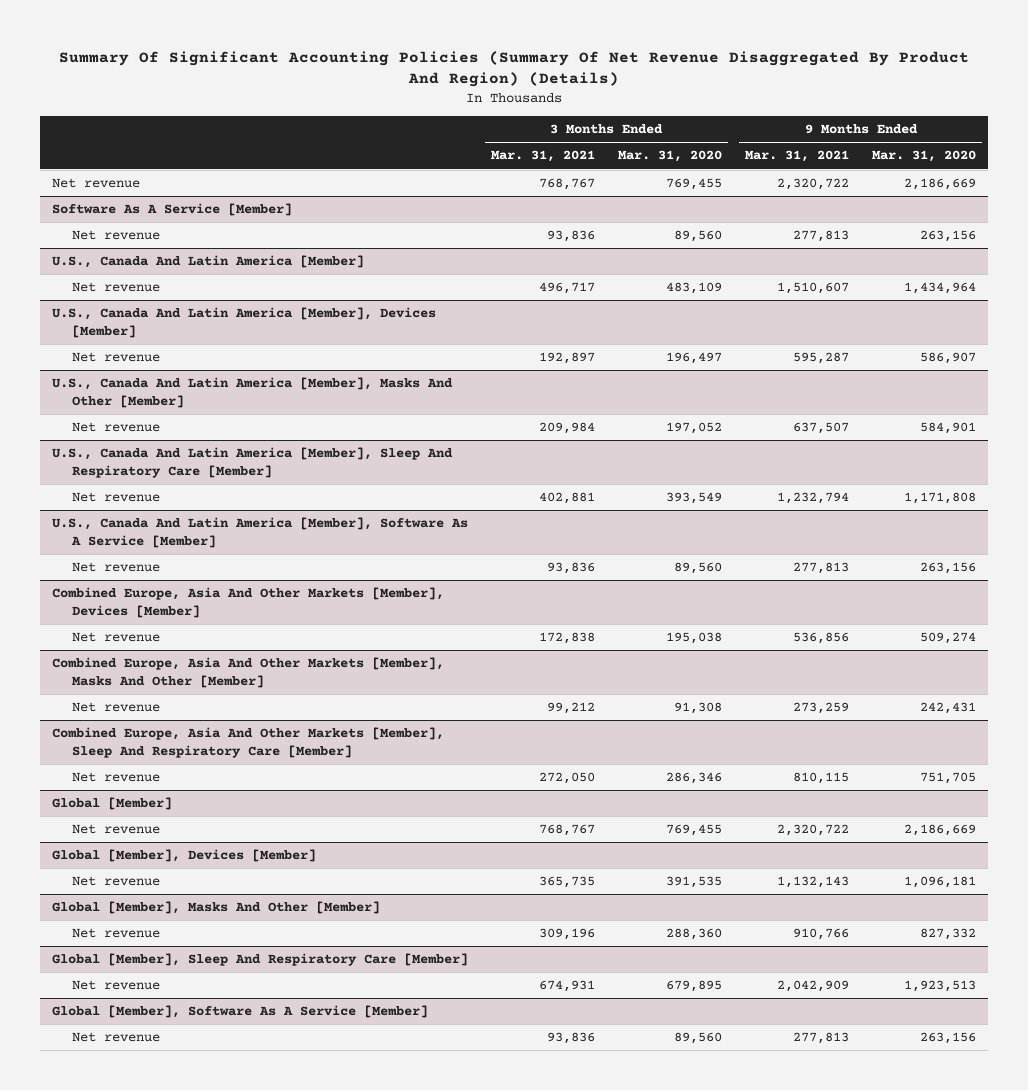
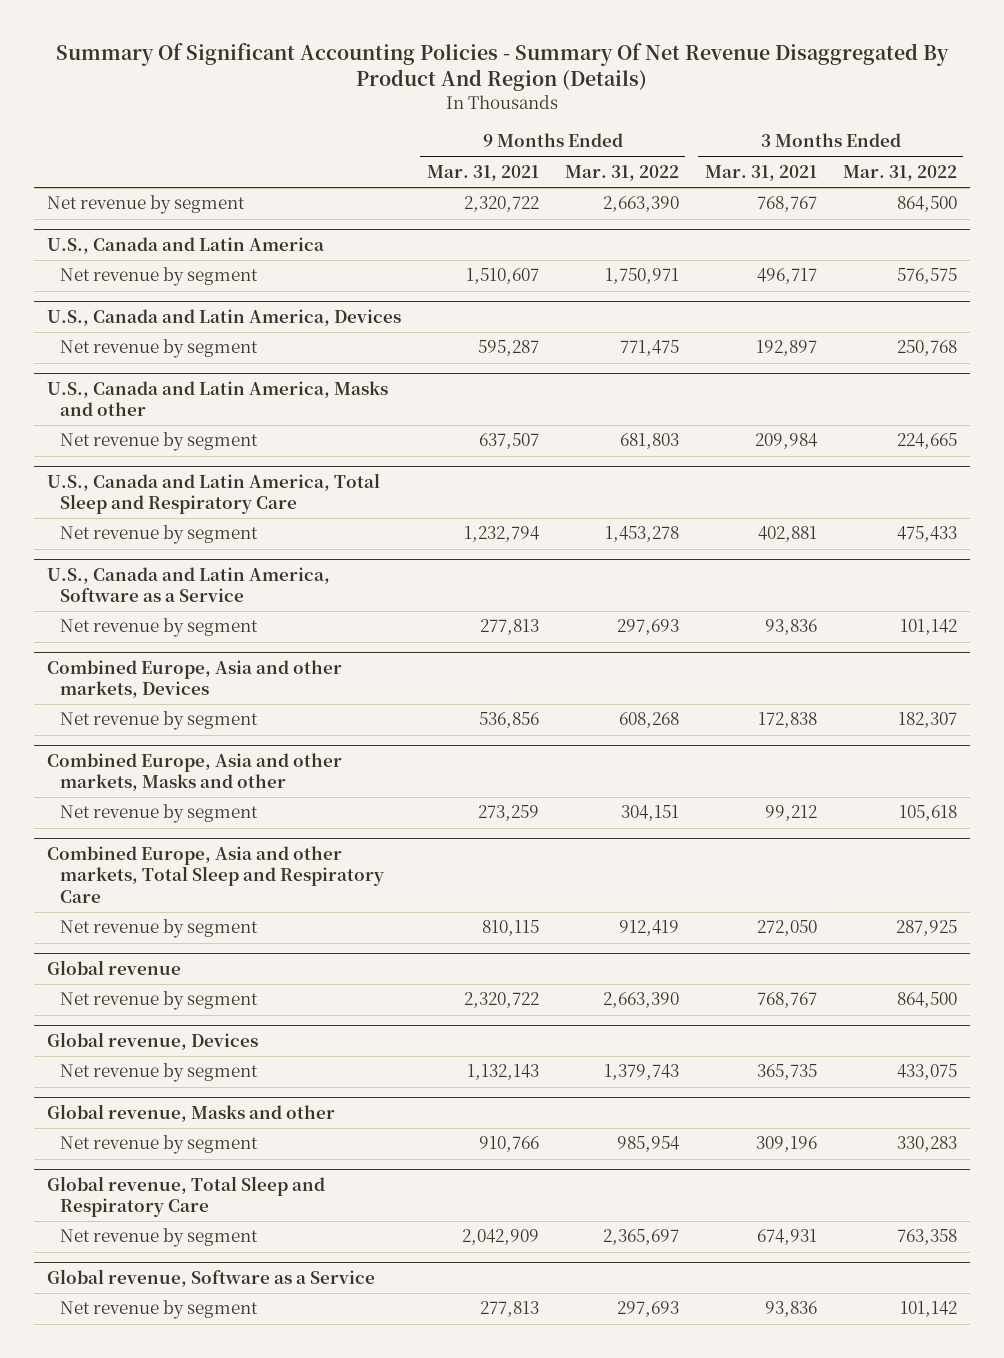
- Summary Of Significant Accounting Policies (Summary Of Net Revenue Disaggregated By Product And Region) (Details)
+ Summary Of Significant Accounting Policies - Summary Of Net Revenue Disaggregated By Product And Region (Details)
- | 3 Months Ended Mar. 31, 2021 | 3 Months Ended Mar. 31, 2020 | 9 Months Ended Mar. 31, 2021 | 9 Months Ended Mar. 31, 2020
+ | 9 Months Ended Mar. 31, 2021 | 9 Months Ended Mar. 31, 2022 | 3 Months Ended Mar. 31, 2021 | 3 Months Ended Mar. 31, 2022
- Net revenue | 768,767 | 769,455 | 2,320,722 | 2,186,669
- Software As A Service [Member]
- Net revenue | 93,836 | 89,560 | 277,813 | 263,156
- U.S., Canada And Latin America [Member]
- Net revenue | 496,717 | 483,109 | 1,510,607 | 1,434,964
- U.S., Canada And Latin America [Member], Devices [Member]
- Net revenue | 192,897 | 196,497 | 595,287 | 586,907
- U.S., Canada And Latin America [Member], Masks And Other [Member]
- Net revenue | 209,984 | 197,052 | 637,507 | 584,901
- U.S., Canada And Latin America [Member], Sleep And Respiratory Care [Member]
- Net revenue | 402,881 | 393,549 | 1,232,794 | 1,171,808
- U.S., Canada And Latin America [Member], Software As A Service [Member]
- Net revenue | 93,836 | 89,560 | 277,813 | 263,156
- Combined Europe, Asia And Other Markets [Member], Devices [Member]
- Net revenue | 172,838 | 195,038 | 536,856 | 509,274
- Combined Europe, Asia And Other Markets [Member], Masks And Other [Member]
- Net revenue | 99,212 | 91,308 | 273,259 | 242,431
- Combined Europe, Asia And Other Markets [Member], Sleep And Respiratory Care [Member]
- Net revenue | 272,050 | 286,346 | 810,115 | 751,705
- Global [Member]
- Net revenue | 768,767 | 769,455 | 2,320,722 | 2,186,669
- Global [Member], Devices [Member]
- Net revenue | 365,735 | 391,535 | 1,132,143 | 1,096,181
- Global [Member], Masks And Other [Member]
- Net revenue | 309,196 | 288,360 | 910,766 | 827,332
- Global [Member], Sleep And Respiratory Care [Member]
- Net revenue | 674,931 | 679,895 | 2,042,909 | 1,923,513
- Global [Member], Software As A Service [Member]
- Net revenue | 93,836 | 89,560 | 277,813 | 263,156
+ Net revenue by segment | 2,320,722 | 2,663,390 | 768,767 | 864,500
+ U.S., Canada and Latin America
+ Net revenue by segment | 1,510,607 | 1,750,971 | 496,717 | 576,575
+ U.S., Canada and Latin America, Devices
+ Net revenue by segment | 595,287 | 771,475 | 192,897 | 250,768
+ U.S., Canada and Latin America, Masks and other
+ Net revenue by segment | 637,507 | 681,803 | 209,984 | 224,665
+ U.S., Canada and Latin America, Total Sleep and Respiratory Care
+ Net revenue by segment | 1,232,794 | 1,453,278 | 402,881 | 475,433
+ U.S., Canada and Latin America, Software as a Service
+ Net revenue by segment | 277,813 | 297,693 | 93,836 | 101,142
+ Combined Europe, Asia and other markets, Devices
+ Net revenue by segment | 536,856 | 608,268 | 172,838 | 182,307
+ Combined Europe, Asia and other markets, Masks and other
+ Net revenue by segment | 273,259 | 304,151 | 99,212 | 105,618
+ Combined Europe, Asia and other markets, Total Sleep and Respiratory Care
+ Net revenue by segment | 810,115 | 912,419 | 272,050 | 287,925
+ Global revenue
+ Net revenue by segment | 2,320,722 | 2,663,390 | 768,767 | 864,500
+ Global revenue, Devices
+ Net revenue by segment | 1,132,143 | 1,379,743 | 365,735 | 433,075
+ Global revenue, Masks and other
+ Net revenue by segment | 910,766 | 985,954 | 309,196 | 330,283
+ Global revenue, Total Sleep and Respiratory Care
+ Net revenue by segment | 2,042,909 | 2,365,697 | 674,931 | 763,358
+ Global revenue, Software as a Service
+ Net revenue by segment | 277,813 | 297,693 | 93,836 | 101,142

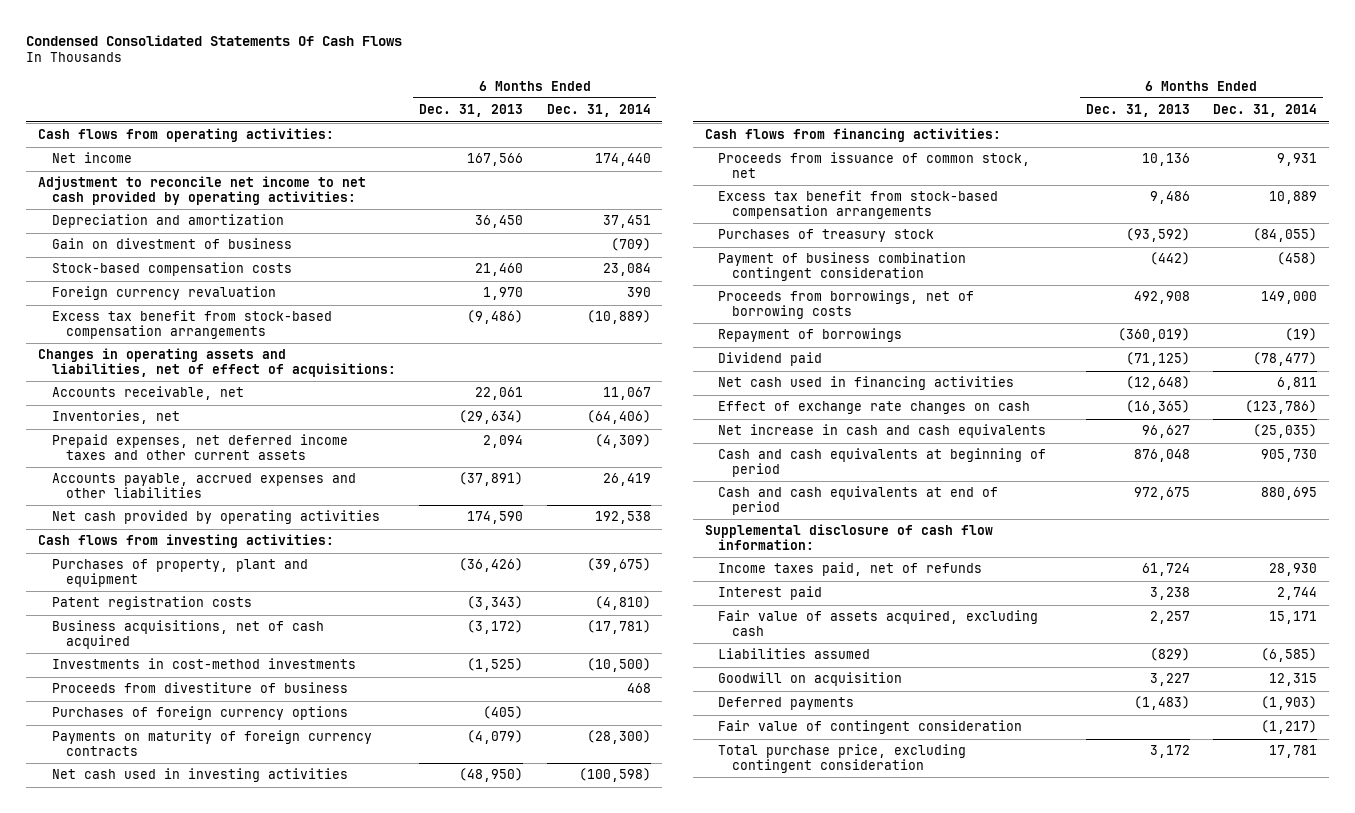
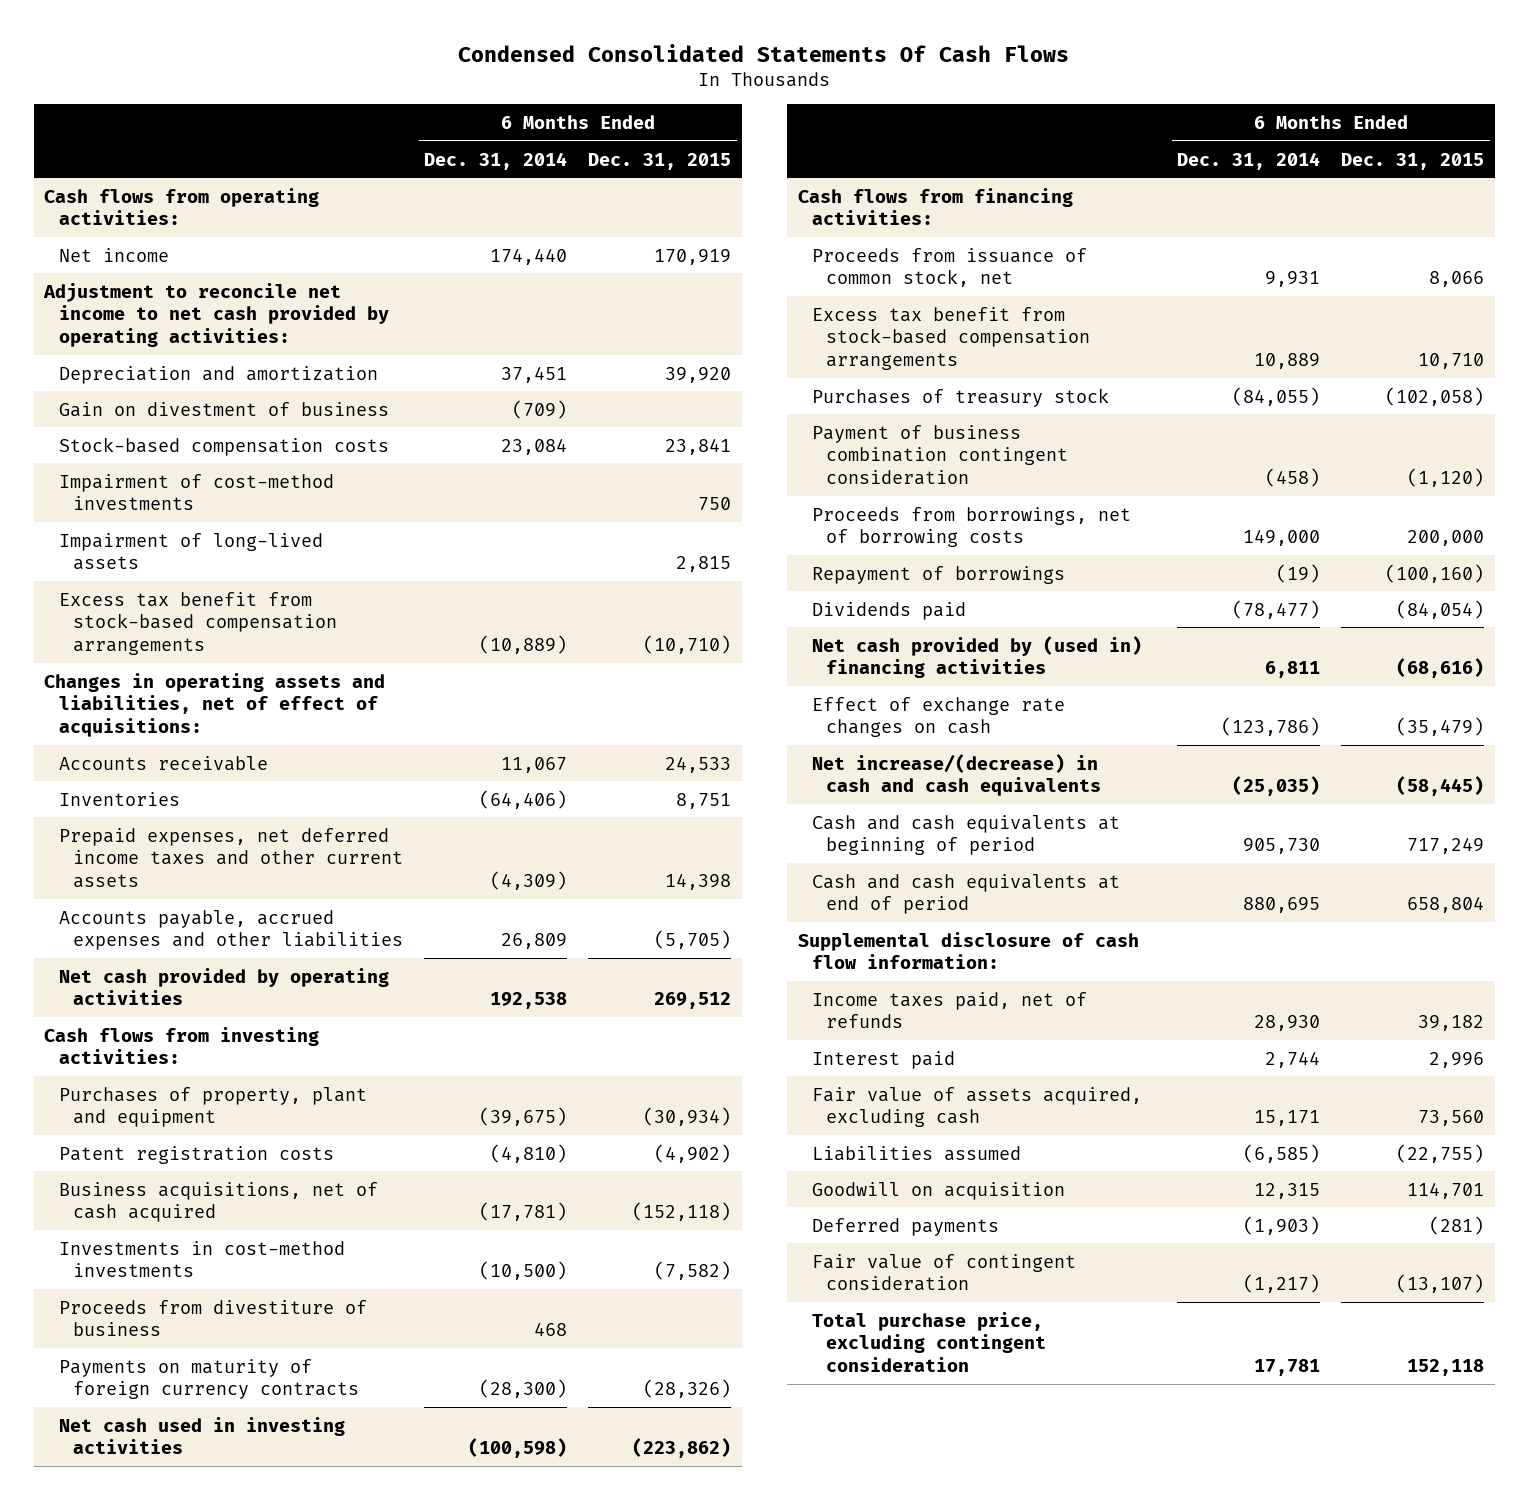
- | 6 Months Ended Dec. 31, 2013 | 6 Months Ended Dec. 31, 2014
+ | 6 Months Ended Dec. 31, 2014 | 6 Months Ended Dec. 31, 2015
- Foreign currency revaluation | 1,970 | 390
+ Impairment of cost-method investments | | 750
+ Impairment of long-lived assets | | 2,815
- Accounts receivable, net | 22,061 | 11,067
- Inventories, net | (29,634) | (64,406)
+ Accounts receivable | 11,067 | 24,533
+ Inventories | (64,406) | 8,751
- Accounts payable, accrued expenses and other liabilities | (37,891) | 26,419
+ Accounts payable, accrued expenses and other liabilities | 26,809 | (5,705)
- Purchases of foreign currency options | (405) |
- Dividend paid | (71,125) | (78,477)
- Net cash used in financing activities | (12,648) | 6,811
+ Dividends paid | (78,477) | (84,054)
+ Net cash provided by (used in) financing activities | 6,811 | (68,616)
- Net increase in cash and cash equivalents | 96,627 | (25,035)
+ Net increase/(decrease) in cash and cash equivalents | (25,035) | (58,445)

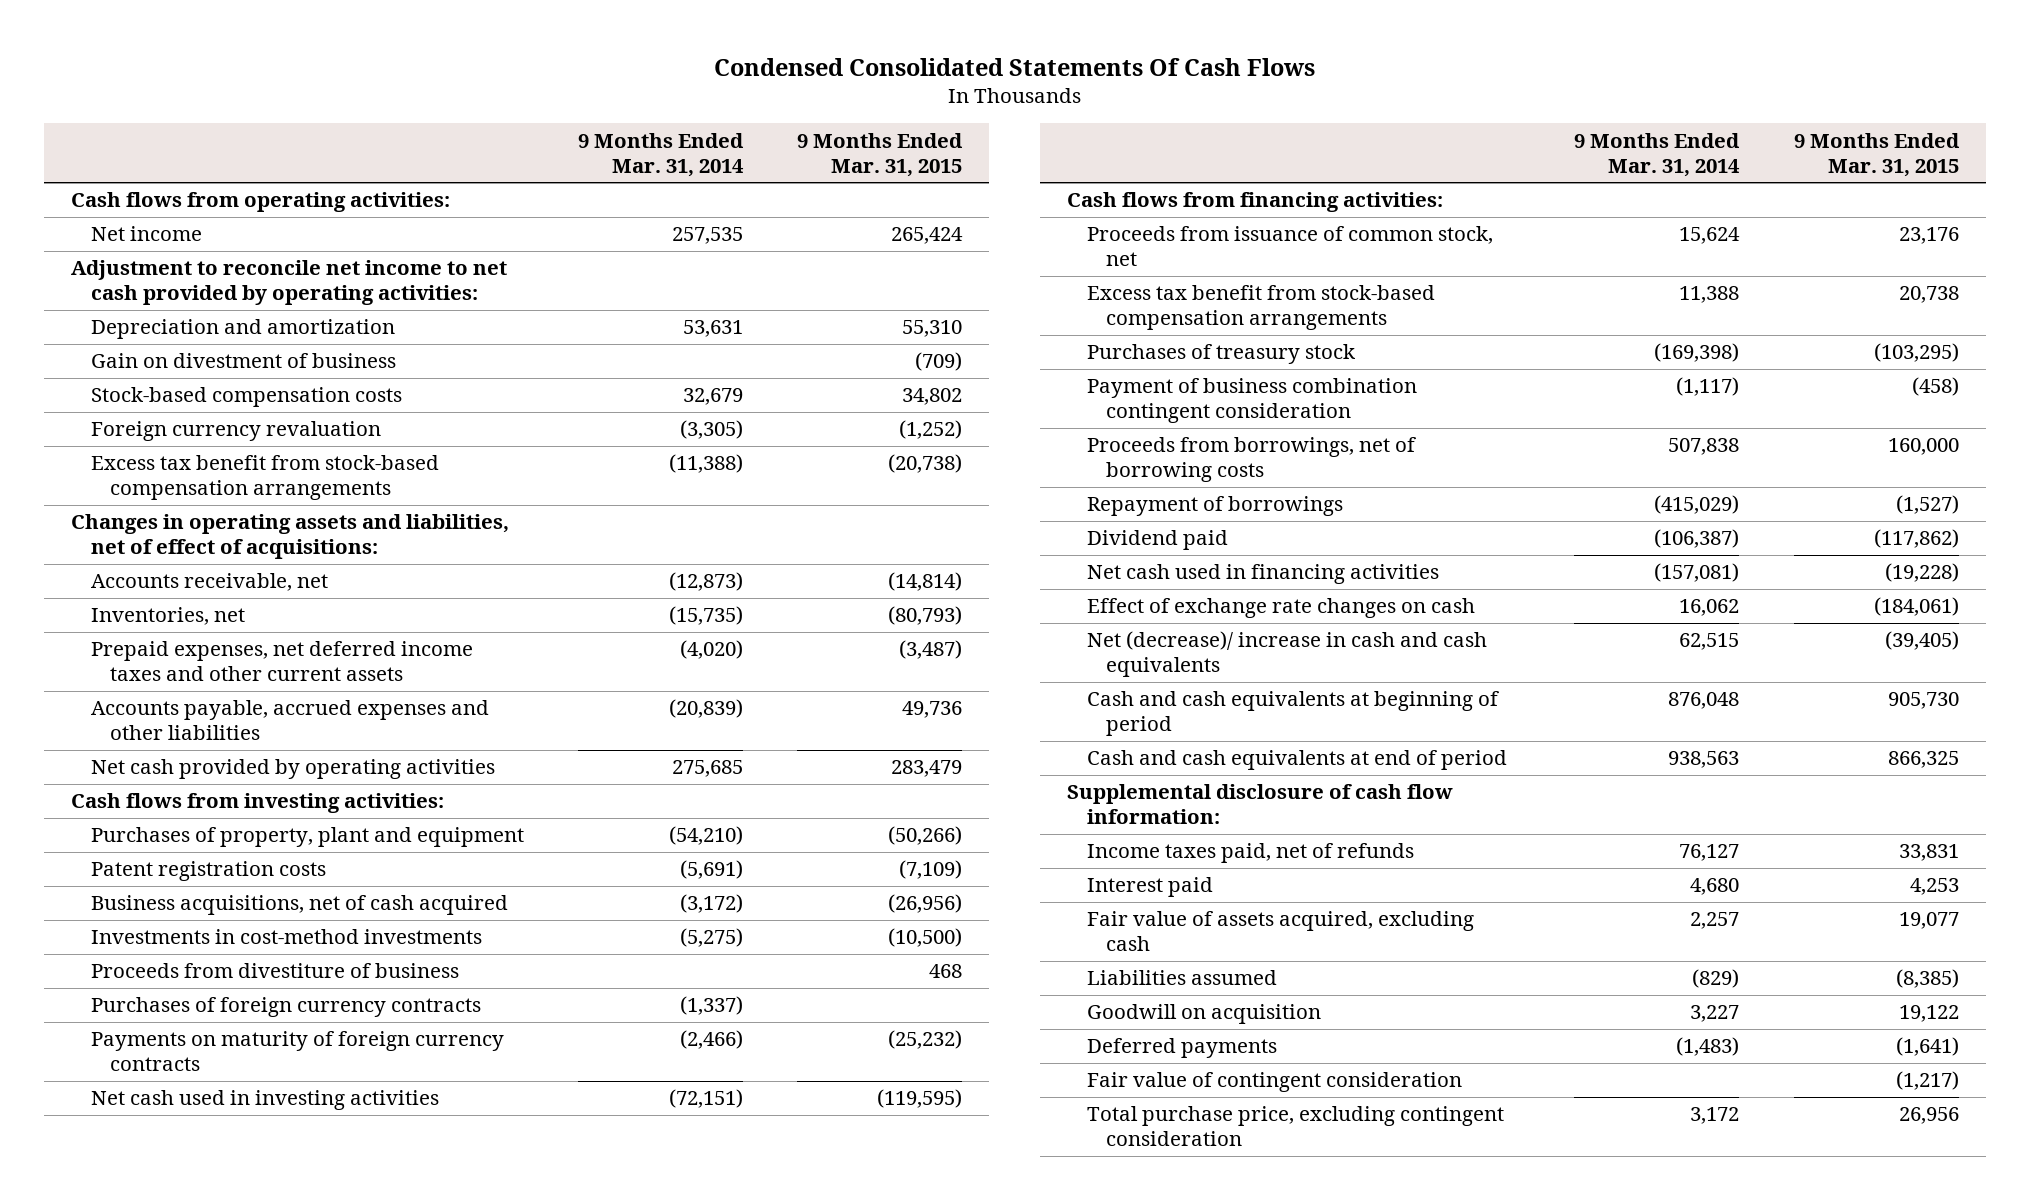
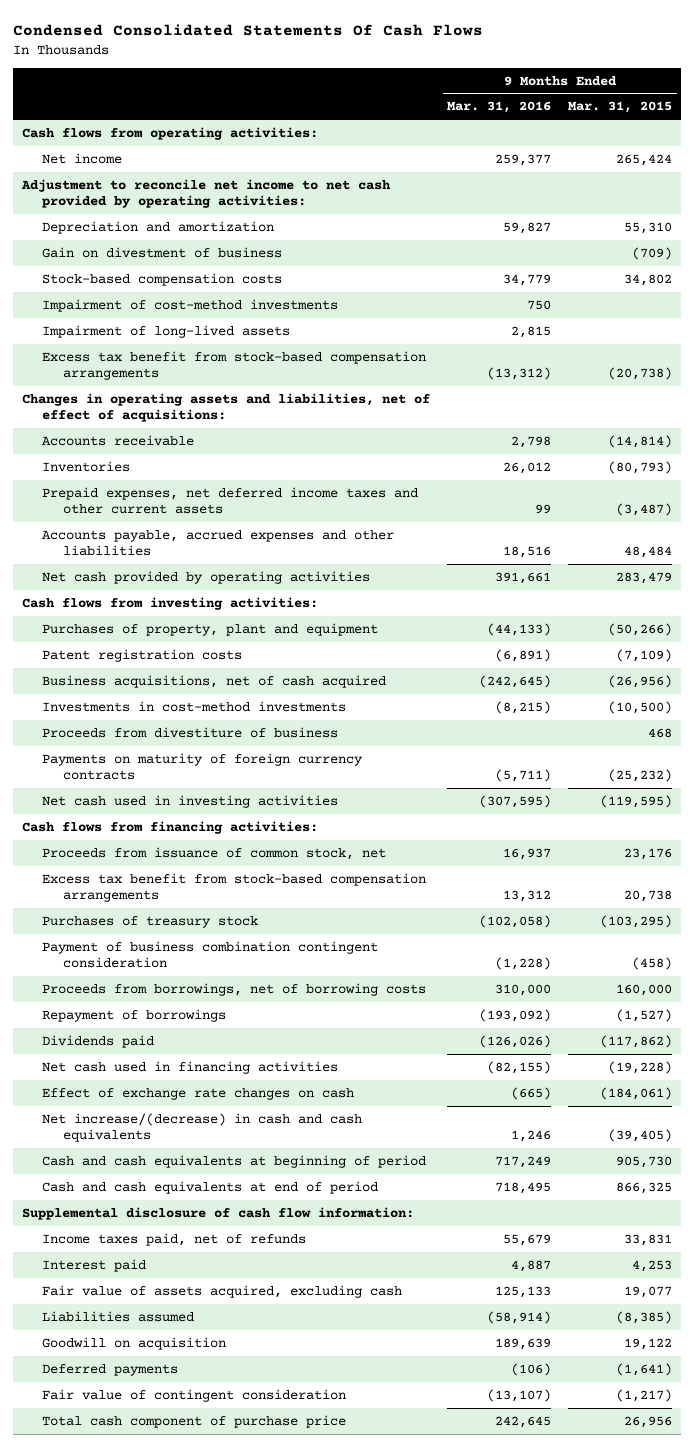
- | 9 Months Ended Mar. 31, 2014 | 9 Months Ended Mar. 31, 2015
+ | 9 Months Ended Mar. 31, 2016 | 9 Months Ended Mar. 31, 2015
- Foreign currency revaluation | (3,305) | (1,252)
+ Impairment of cost-method investments | 750 |
+ Impairment of long-lived assets | 2,815 |
- Accounts receivable, net | (12,873) | (14,814)
- Inventories, net | (15,735) | (80,793)
+ Accounts receivable | 2,798 | (14,814)
+ Inventories | 26,012 | (80,793)
- Accounts payable, accrued expenses and other liabilities | (20,839) | 49,736
+ Accounts payable, accrued expenses and other liabilities | 18,516 | 48,484
- Purchases of foreign currency contracts | (1,337) |
- Dividend paid | (106,387) | (117,862)
+ Dividends paid | (126,026) | (117,862)
- Net (decrease)/ increase in cash and cash equivalents | 62,515 | (39,405)
+ Net increase/(decrease) in cash and cash equivalents | 1,246 | (39,405)
- Total purchase price, excluding contingent consideration | 3,172 | 26,956
+ Total cash component of purchase price | 242,645 | 26,956

